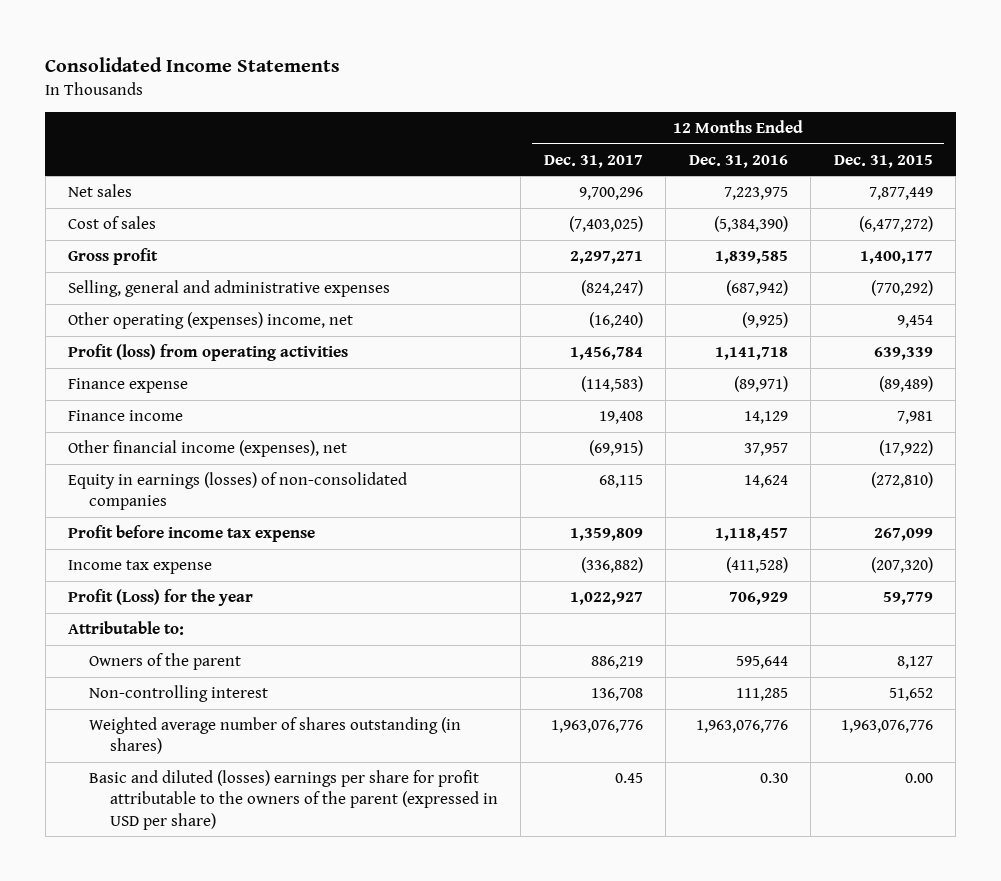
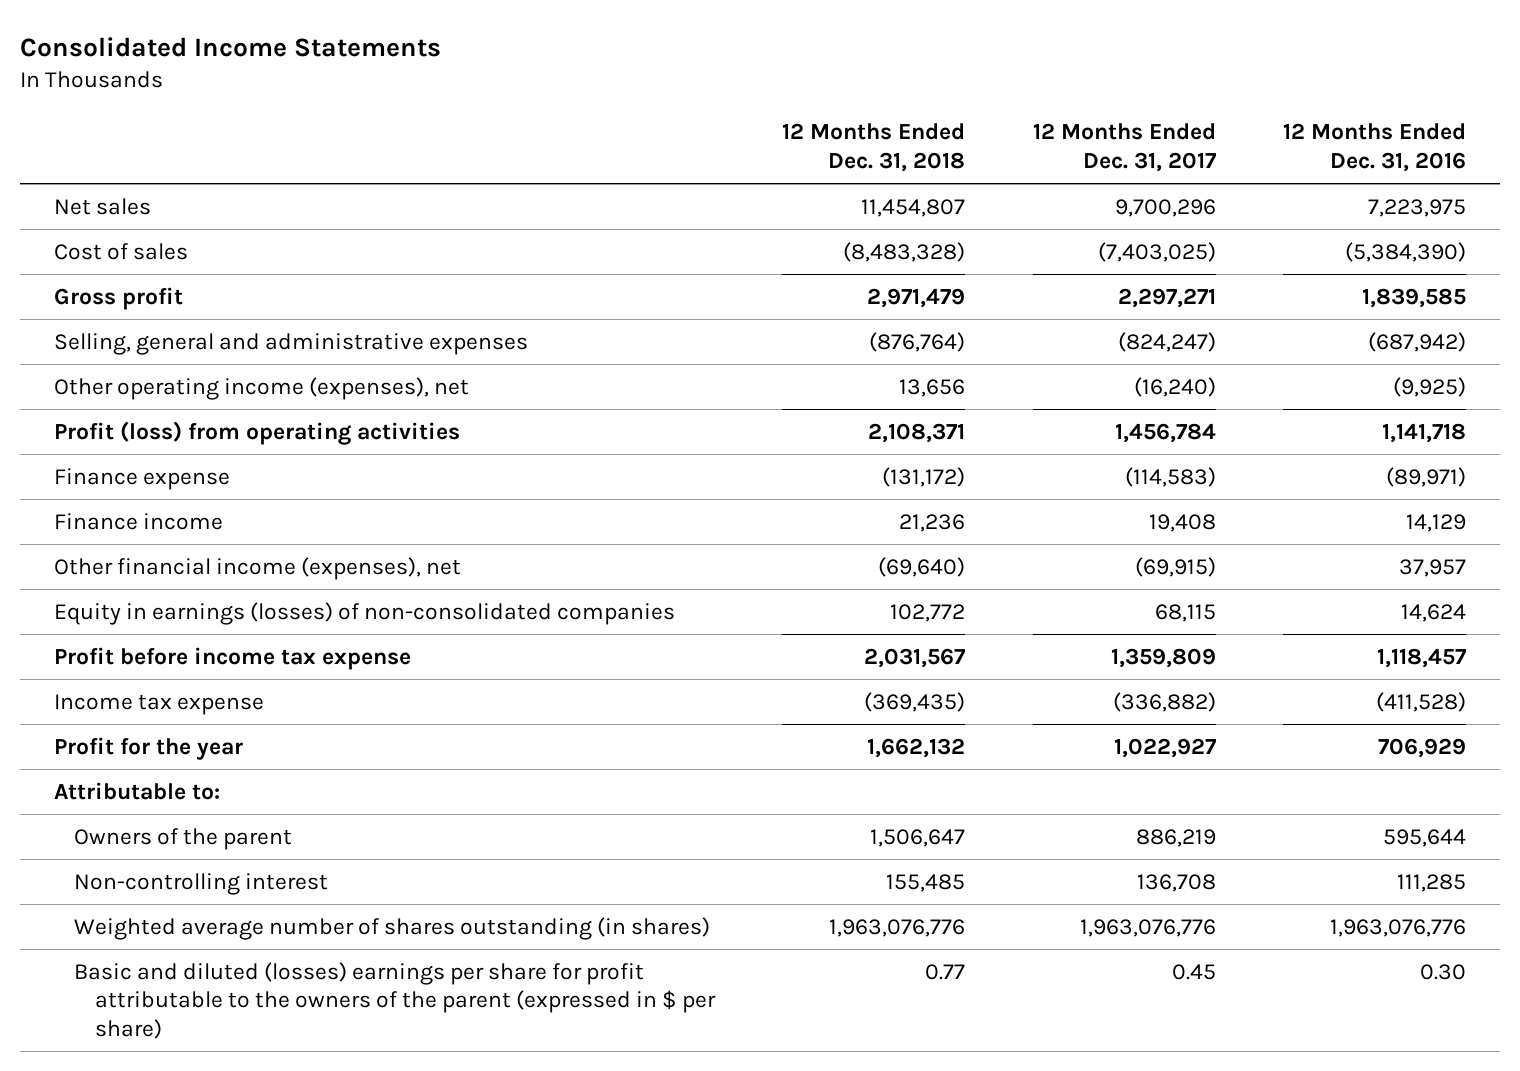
- | 12 Months Ended Dec. 31, 2017 | 12 Months Ended Dec. 31, 2016 | 12 Months Ended Dec. 31, 2015
+ | 12 Months Ended Dec. 31, 2018 | 12 Months Ended Dec. 31, 2017 | 12 Months Ended Dec. 31, 2016
- Other operating (expenses) income, net | (16,240) | (9,925) | 9,454
+ Other operating income (expenses), net | 13,656 | (16,240) | (9,925)
- Profit (Loss) for the year | 1,022,927 | 706,929 | 59,779
+ Profit for the year | 1,662,132 | 1,022,927 | 706,929
- Basic and diluted (losses) earnings per share for profit attributable to the owners of the parent (expressed in USD per share) | 0.45 | 0.30 | 0.00
+ Basic and diluted (losses) earnings per share for profit attributable to the owners of the parent (expressed in $ per share) | 0.77 | 0.45 | 0.30

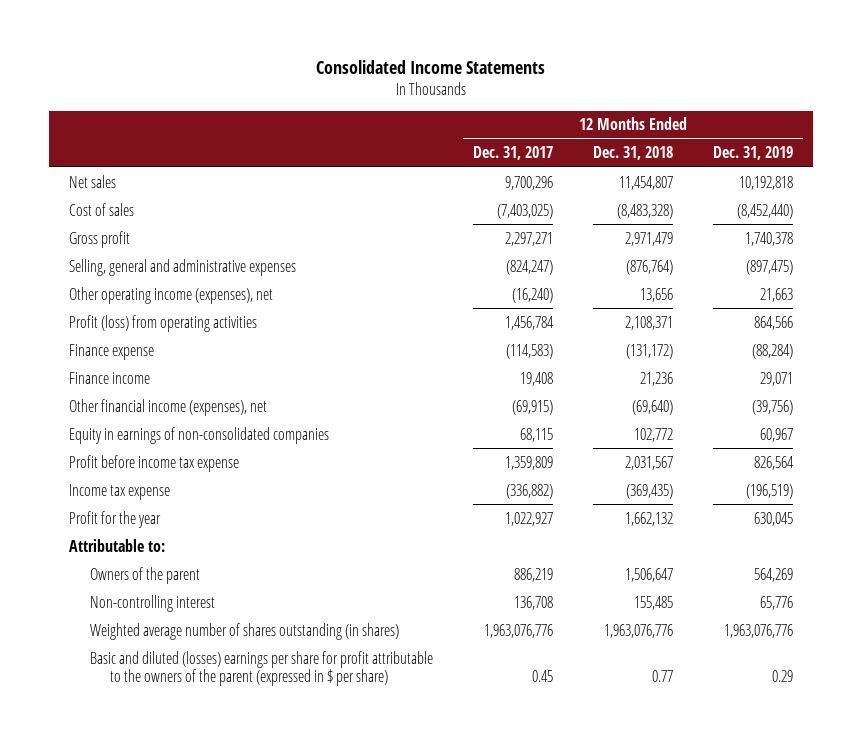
- | 12 Months Ended Dec. 31, 2018 | 12 Months Ended Dec. 31, 2017 | 12 Months Ended Dec. 31, 2016
+ | 12 Months Ended Dec. 31, 2017 | 12 Months Ended Dec. 31, 2018 | 12 Months Ended Dec. 31, 2019
- Equity in earnings (losses) of non-consolidated companies | 102,772 | 68,115 | 14,624
+ Equity in earnings of non-consolidated companies | 68,115 | 102,772 | 60,967

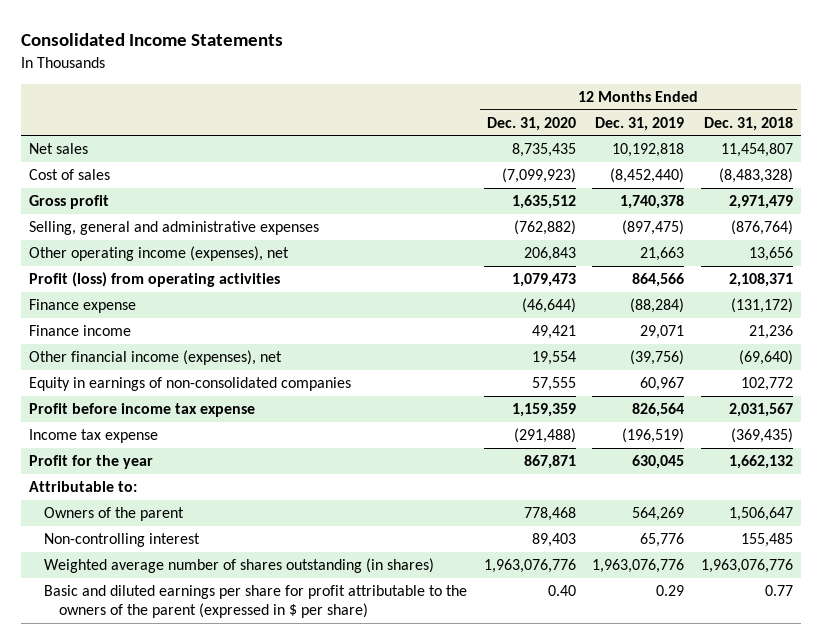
- | 12 Months Ended Dec. 31, 2017 | 12 Months Ended Dec. 31, 2018 | 12 Months Ended Dec. 31, 2019
+ | 12 Months Ended Dec. 31, 2020 | 12 Months Ended Dec. 31, 2019 | 12 Months Ended Dec. 31, 2018
- Basic and diluted (losses) earnings per share for profit attributable to the owners of the parent (expressed in $ per share) | 0.45 | 0.77 | 0.29
+ Basic and diluted earnings per share for profit attributable to the owners of the parent (expressed in $ per share) | 0.40 | 0.29 | 0.77

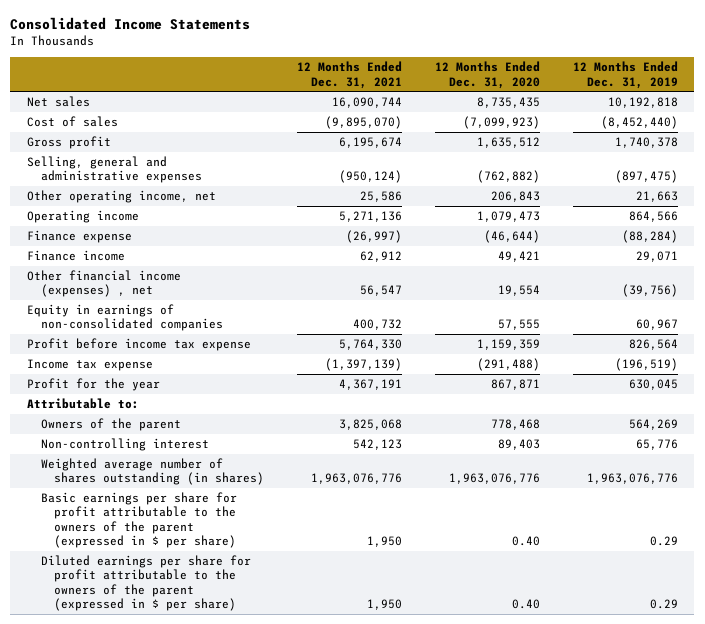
- | 12 Months Ended Dec. 31, 2020 | 12 Months Ended Dec. 31, 2019 | 12 Months Ended Dec. 31, 2018
+ | 12 Months Ended Dec. 31, 2021 | 12 Months Ended Dec. 31, 2020 | 12 Months Ended Dec. 31, 2019
- Other operating income (expenses), net | 206,843 | 21,663 | 13,656
- Profit (loss) from operating activities | 1,079,473 | 864,566 | 2,108,371
+ Other operating income, net | 25,586 | 206,843 | 21,663
+ Operating income | 5,271,136 | 1,079,473 | 864,566
- Other financial income (expenses), net | 19,554 | (39,756) | (69,640)
+ Other financial income (expenses) , net | 56,547 | 19,554 | (39,756)
- Basic and diluted earnings per share for profit attributable to the owners of the parent (expressed in $ per share) | 0.40 | 0.29 | 0.77
+ Basic earnings per share for profit attributable to the owners of the parent (expressed in $ per share) | 1,950 | 0.40 | 0.29
+ Diluted earnings per share for profit attributable to the owners of the parent (expressed in $ per share) | 1,950 | 0.40 | 0.29

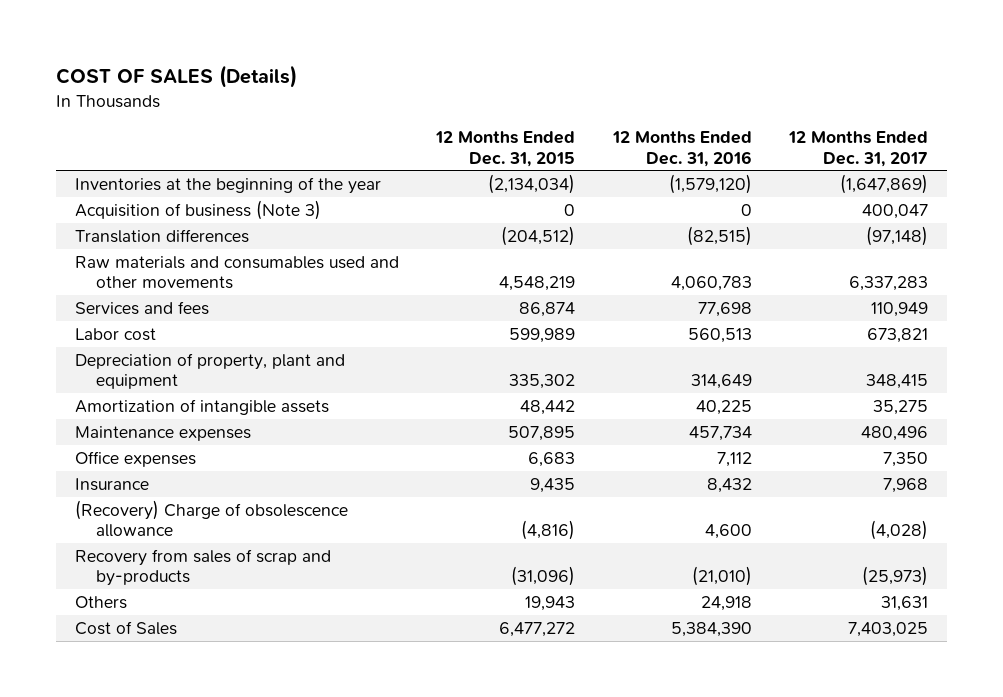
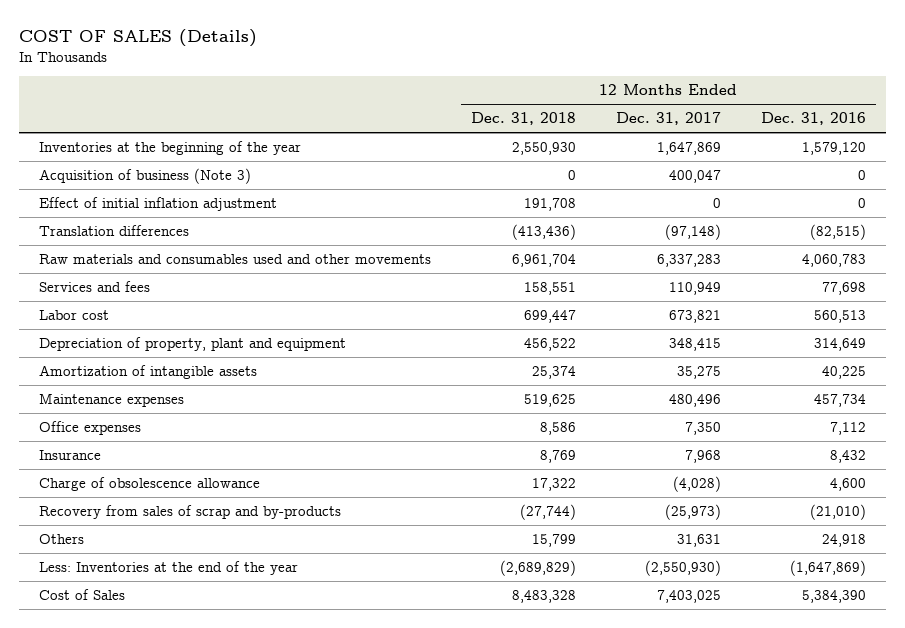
- | 12 Months Ended Dec. 31, 2015 | 12 Months Ended Dec. 31, 2016 | 12 Months Ended Dec. 31, 2017
+ | 12 Months Ended Dec. 31, 2018 | 12 Months Ended Dec. 31, 2017 | 12 Months Ended Dec. 31, 2016
- Inventories at the beginning of the year | (2,134,034) | (1,579,120) | (1,647,869)
+ Inventories at the beginning of the year | 2,550,930 | 1,647,869 | 1,579,120
+ Effect of initial inflation adjustment | 191,708 | 0 | 0
- (Recovery) Charge of obsolescence allowance | (4,816) | 4,600 | (4,028)
+ Charge of obsolescence allowance | 17,322 | (4,028) | 4,600
+ Less: Inventories at the end of the year | (2,689,829) | (2,550,930) | (1,647,869)

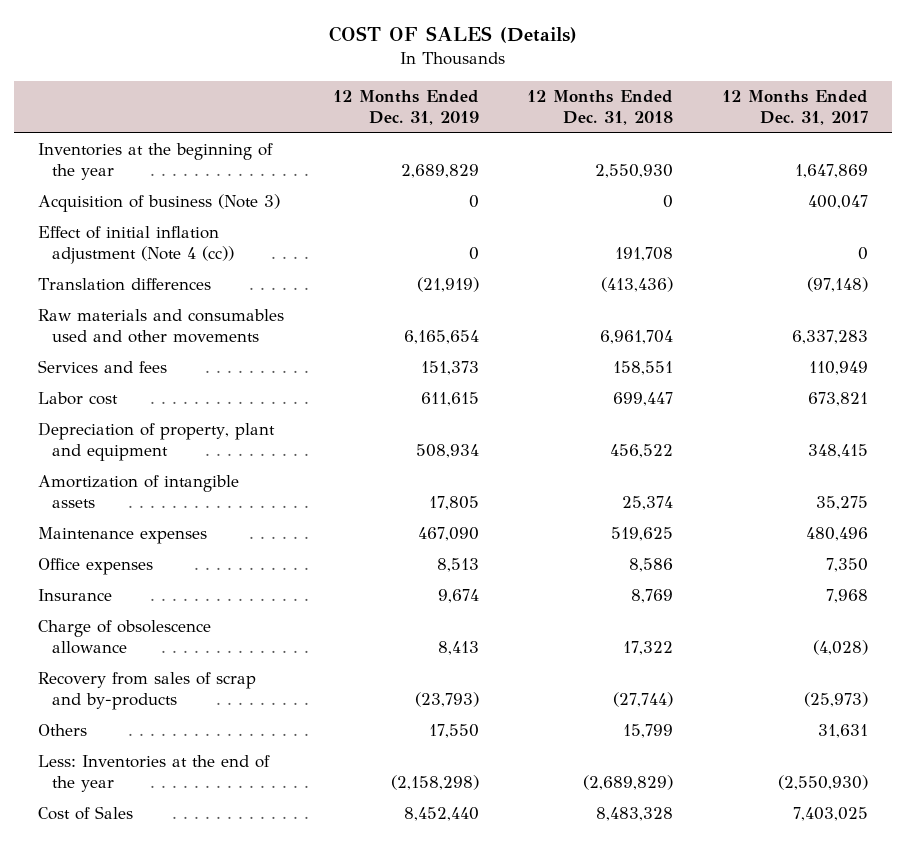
- | 12 Months Ended Dec. 31, 2018 | 12 Months Ended Dec. 31, 2017 | 12 Months Ended Dec. 31, 2016
+ | 12 Months Ended Dec. 31, 2019 | 12 Months Ended Dec. 31, 2018 | 12 Months Ended Dec. 31, 2017
- Effect of initial inflation adjustment | 191,708 | 0 | 0
+ Effect of initial inflation adjustment (Note 4 (cc)) | 0 | 191,708 | 0

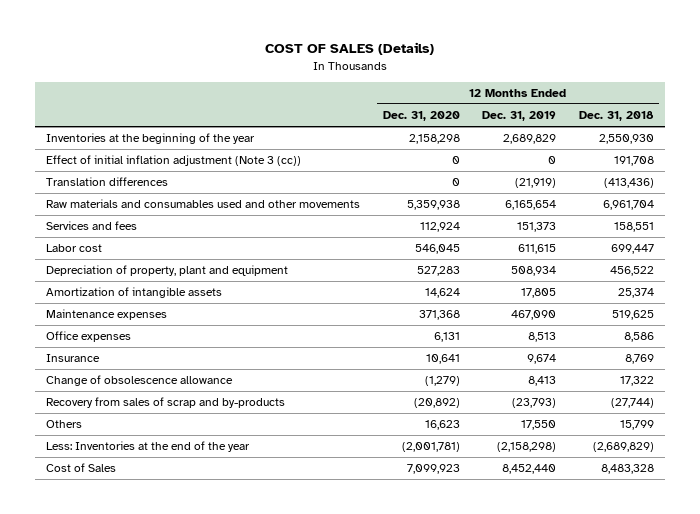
- | 12 Months Ended Dec. 31, 2019 | 12 Months Ended Dec. 31, 2018 | 12 Months Ended Dec. 31, 2017
+ | 12 Months Ended Dec. 31, 2020 | 12 Months Ended Dec. 31, 2019 | 12 Months Ended Dec. 31, 2018
- Acquisition of business (Note 3) | 0 | 0 | 400,047
- Effect of initial inflation adjustment (Note 4 (cc)) | 0 | 191,708 | 0
+ Effect of initial inflation adjustment (Note 3 (cc)) | 0 | 0 | 191,708
- Charge of obsolescence allowance | 8,413 | 17,322 | (4,028)
+ Change of obsolescence allowance | (1,279) | 8,413 | 17,322

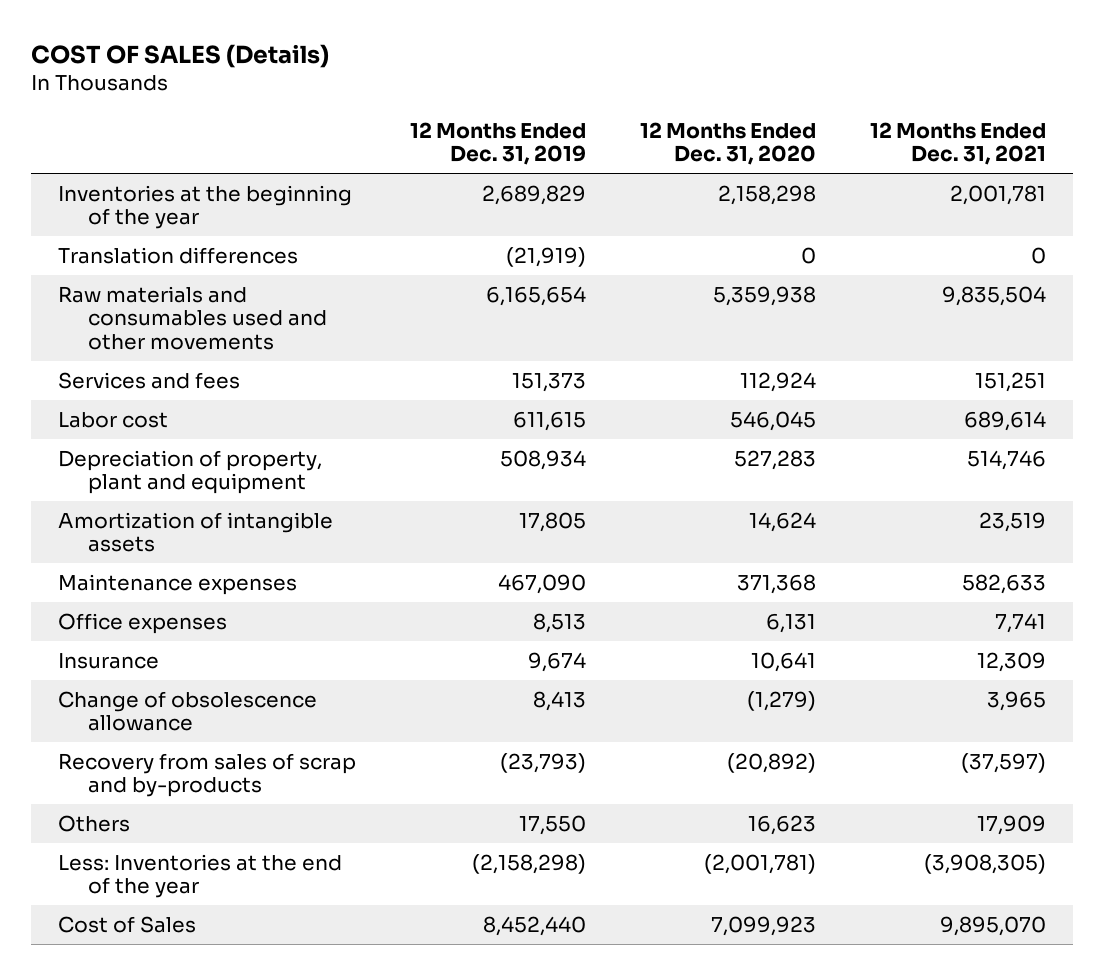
- | 12 Months Ended Dec. 31, 2020 | 12 Months Ended Dec. 31, 2019 | 12 Months Ended Dec. 31, 2018
+ | 12 Months Ended Dec. 31, 2019 | 12 Months Ended Dec. 31, 2020 | 12 Months Ended Dec. 31, 2021
- Effect of initial inflation adjustment (Note 3 (cc)) | 0 | 0 | 191,708

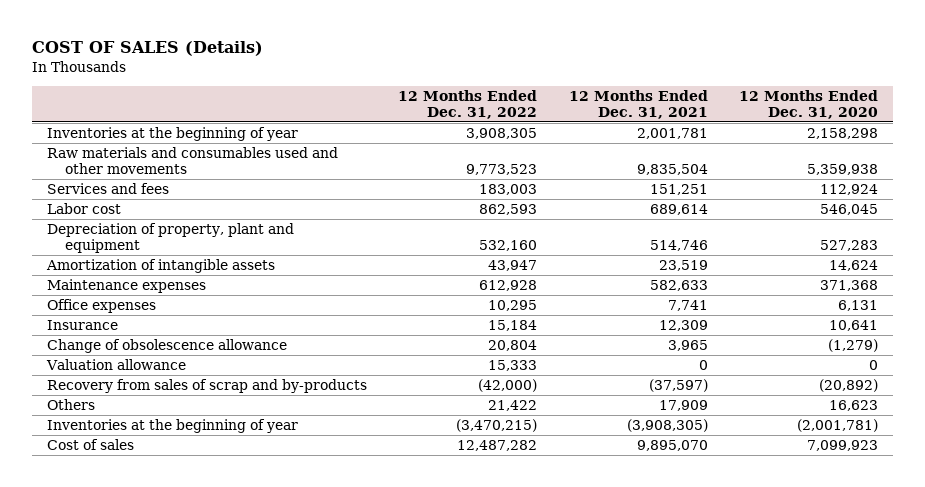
- | 12 Months Ended Dec. 31, 2019 | 12 Months Ended Dec. 31, 2020 | 12 Months Ended Dec. 31, 2021
+ | 12 Months Ended Dec. 31, 2022 | 12 Months Ended Dec. 31, 2021 | 12 Months Ended Dec. 31, 2020
- Inventories at the beginning of the year | 2,689,829 | 2,158,298 | 2,001,781
- Translation differences | (21,919) | 0 | 0
+ Inventories at the beginning of year | 3,908,305 | 2,001,781 | 2,158,298
+ Valuation allowance | 15,333 | 0 | 0
- Less: Inventories at the end of the year | (2,158,298) | (2,001,781) | (3,908,305)
- Cost of Sales | 8,452,440 | 7,099,923 | 9,895,070
+ Inventories at the beginning of year | (3,470,215) | (3,908,305) | (2,001,781)
+ Cost of sales | 12,487,282 | 9,895,070 | 7,099,923

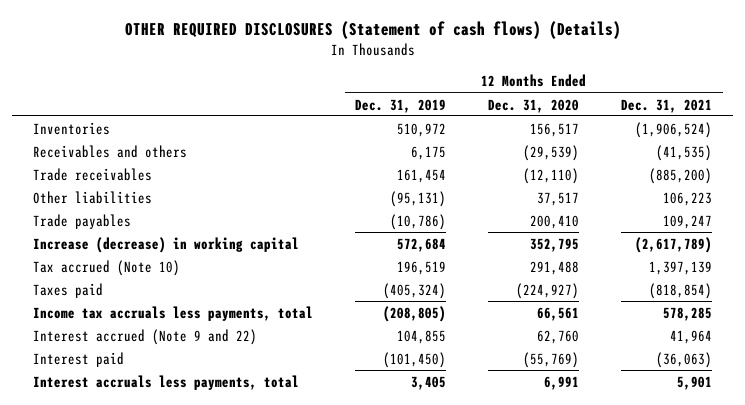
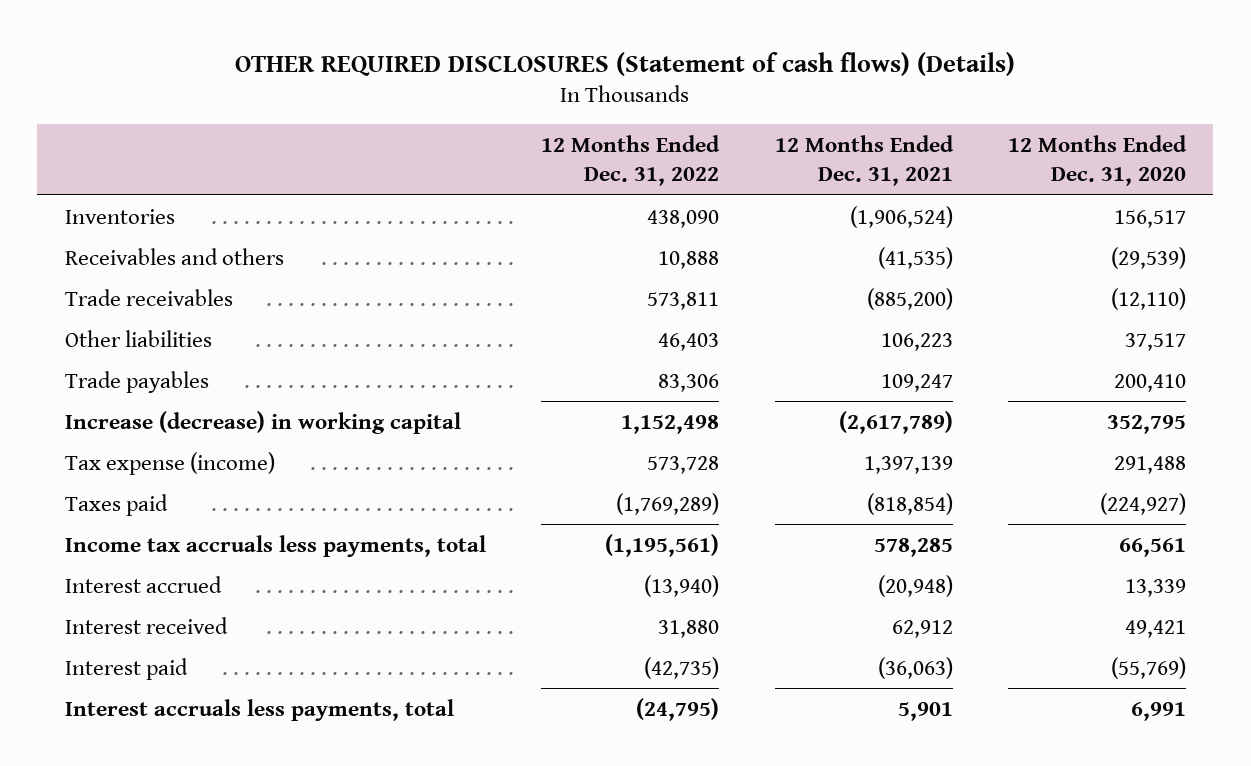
- | 12 Months Ended Dec. 31, 2019 | 12 Months Ended Dec. 31, 2020 | 12 Months Ended Dec. 31, 2021
+ | 12 Months Ended Dec. 31, 2022 | 12 Months Ended Dec. 31, 2021 | 12 Months Ended Dec. 31, 2020
- Tax accrued (Note 10) | 196,519 | 291,488 | 1,397,139
+ Tax expense (income) | 573,728 | 1,397,139 | 291,488
- Interest accrued (Note 9 and 22) | 104,855 | 62,760 | 41,964
+ Interest accrued | (13,940) | (20,948) | 13,339
+ Interest received | 31,880 | 62,912 | 49,421

